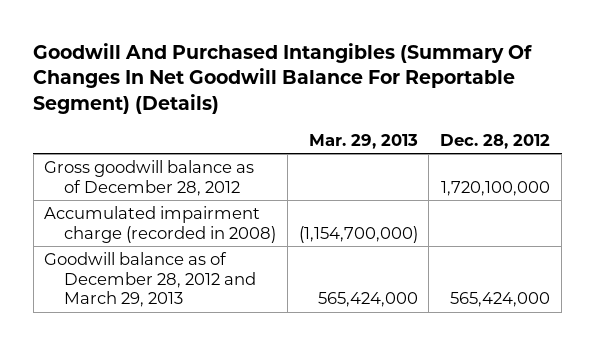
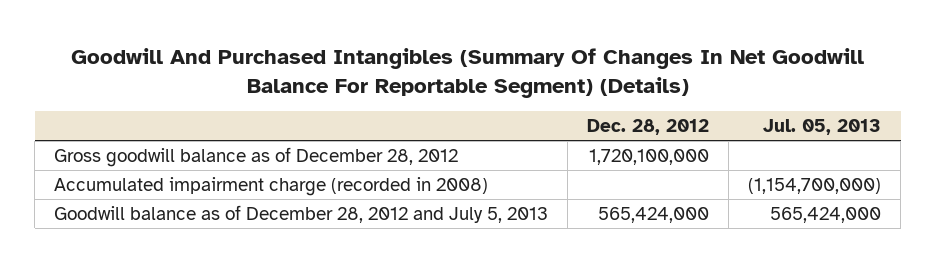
- | Mar. 29, 2013 | Dec. 28, 2012
+ | Dec. 28, 2012 | Jul. 05, 2013
- Goodwill balance as of December 28, 2012 and March 29, 2013 | 565,424,000 | 565,424,000
+ Goodwill balance as of December 28, 2012 and July 5, 2013 | 565,424,000 | 565,424,000

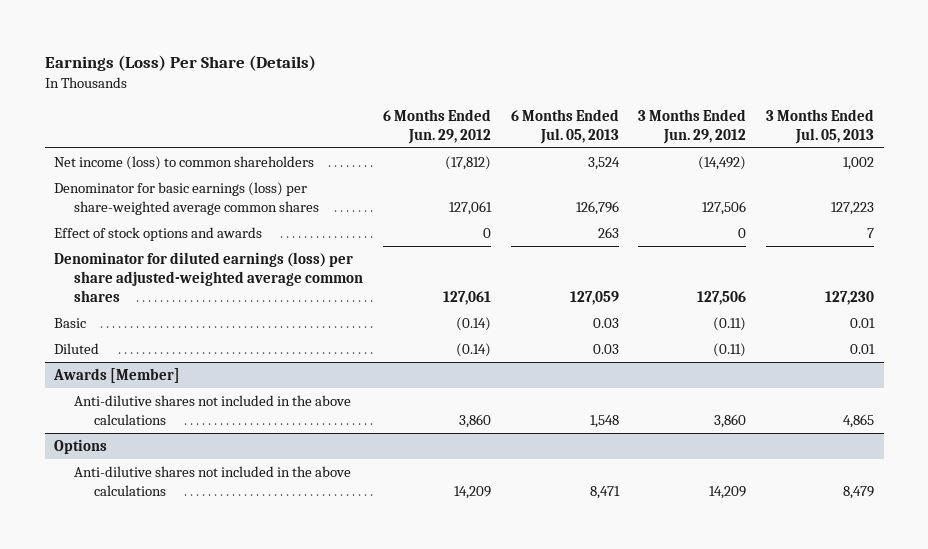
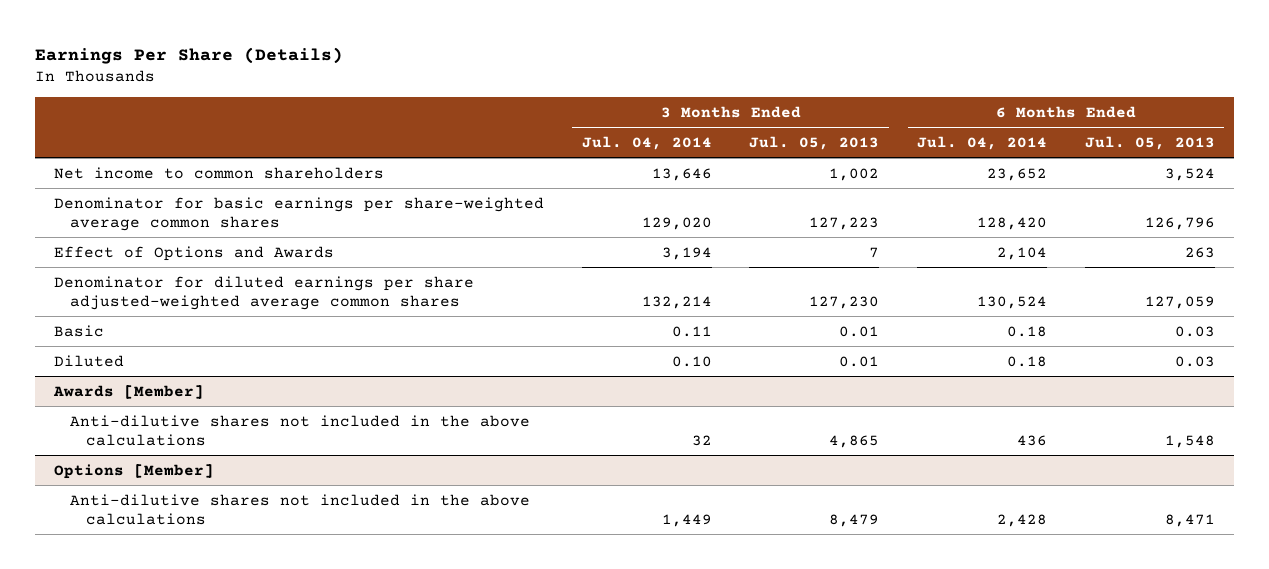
- Earnings (Loss) Per Share (Details)
+ Earnings Per Share (Details)
- | 6 Months Ended Jun. 29, 2012 | 6 Months Ended Jul. 05, 2013 | 3 Months Ended Jun. 29, 2012 | 3 Months Ended Jul. 05, 2013
+ | 3 Months Ended Jul. 04, 2014 | 3 Months Ended Jul. 05, 2013 | 6 Months Ended Jul. 04, 2014 | 6 Months Ended Jul. 05, 2013
- Net income (loss) to common shareholders | (17,812) | 3,524 | (14,492) | 1,002
- Denominator for basic earnings (loss) per share-weighted average common shares | 127,061 | 126,796 | 127,506 | 127,223
- Effect of stock options and awards | 0 | 263 | 0 | 7
- Denominator for diluted earnings (loss) per share adjusted-weighted average common shares | 127,061 | 127,059 | 127,506 | 127,230
+ Net income to common shareholders | 13,646 | 1,002 | 23,652 | 3,524
+ Denominator for basic earnings per share-weighted average common shares | 129,020 | 127,223 | 128,420 | 126,796
+ Effect of Options and Awards | 3,194 | 7 | 2,104 | 263
+ Denominator for diluted earnings per share adjusted-weighted average common shares | 132,214 | 127,230 | 130,524 | 127,059
- Options
+ Options [Member]

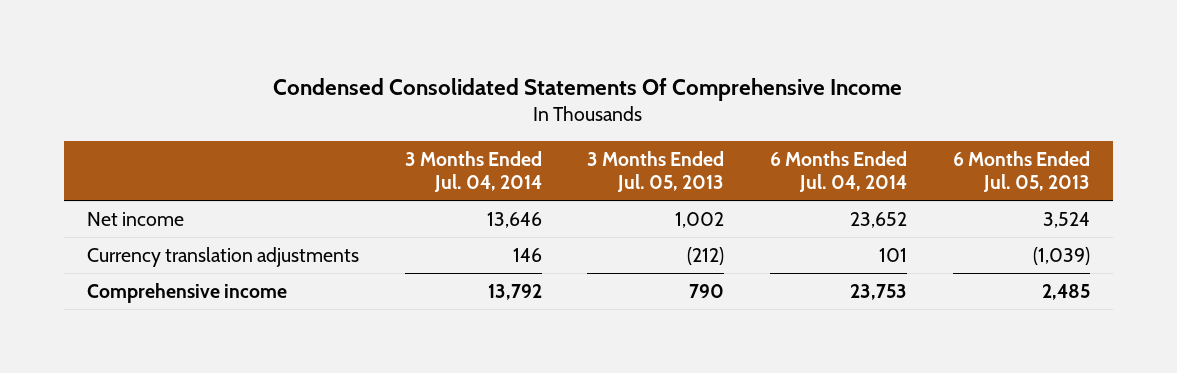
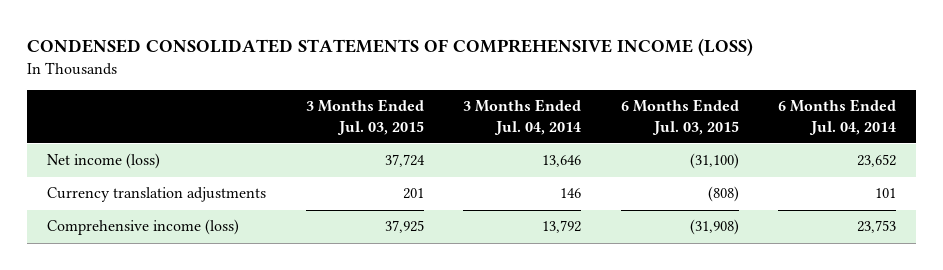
- Condensed Consolidated Statements Of Comprehensive Income
+ CONDENSED CONSOLIDATED STATEMENTS OF COMPREHENSIVE INCOME (LOSS)
- | 3 Months Ended Jul. 04, 2014 | 3 Months Ended Jul. 05, 2013 | 6 Months Ended Jul. 04, 2014 | 6 Months Ended Jul. 05, 2013
+ | 3 Months Ended Jul. 03, 2015 | 3 Months Ended Jul. 04, 2014 | 6 Months Ended Jul. 03, 2015 | 6 Months Ended Jul. 04, 2014
- Net income | 13,646 | 1,002 | 23,652 | 3,524
+ Net income (loss) | 37,724 | 13,646 | (31,100) | 23,652
- Comprehensive income | 13,792 | 790 | 23,753 | 2,485
+ Comprehensive income (loss) | 37,925 | 13,792 | (31,908) | 23,753

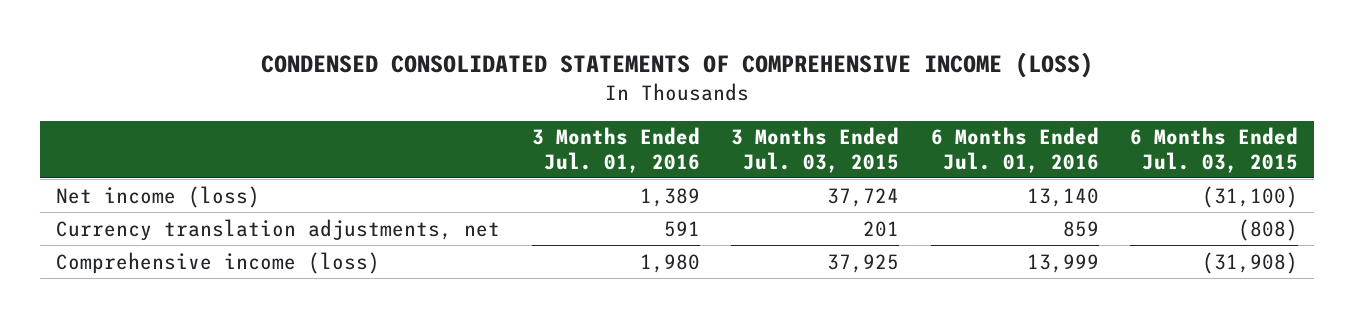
- | 3 Months Ended Jul. 03, 2015 | 3 Months Ended Jul. 04, 2014 | 6 Months Ended Jul. 03, 2015 | 6 Months Ended Jul. 04, 2014
+ | 3 Months Ended Jul. 01, 2016 | 3 Months Ended Jul. 03, 2015 | 6 Months Ended Jul. 01, 2016 | 6 Months Ended Jul. 03, 2015
- Currency translation adjustments | 201 | 146 | (808) | 101
+ Currency translation adjustments, net | 591 | 201 | 859 | (808)

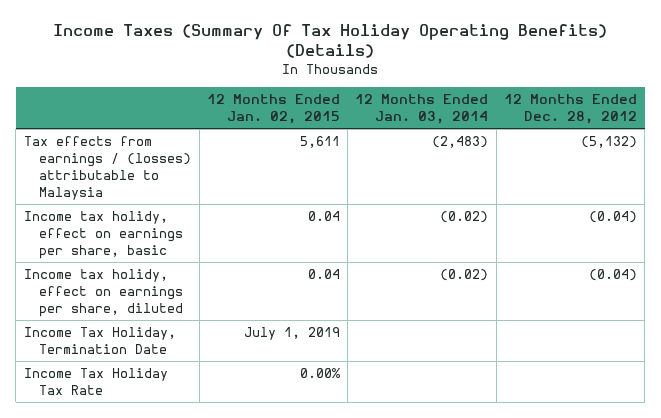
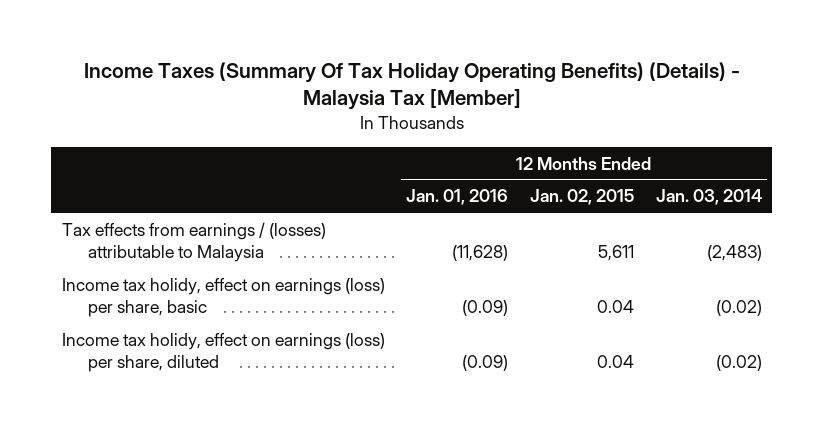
- Income Taxes (Summary Of Tax Holiday Operating Benefits) (Details)
+ Income Taxes (Summary Of Tax Holiday Operating Benefits) (Details) - Malaysia Tax [Member]
- | 12 Months Ended Jan. 02, 2015 | 12 Months Ended Jan. 03, 2014 | 12 Months Ended Dec. 28, 2012
+ | 12 Months Ended Jan. 01, 2016 | 12 Months Ended Jan. 02, 2015 | 12 Months Ended Jan. 03, 2014
- Income tax holidy, effect on earnings per share, basic | 0.04 | (0.02) | (0.04)
- Income tax holidy, effect on earnings per share, diluted | 0.04 | (0.02) | (0.04)
- Income Tax Holiday, Termination Date | July 1, 2019 | |
- Income Tax Holiday Tax Rate | 0.00% | |
+ Income tax holidy, effect on earnings (loss) per share, basic | (0.09) | 0.04 | (0.02)
+ Income tax holidy, effect on earnings (loss) per share, diluted | (0.09) | 0.04 | (0.02)

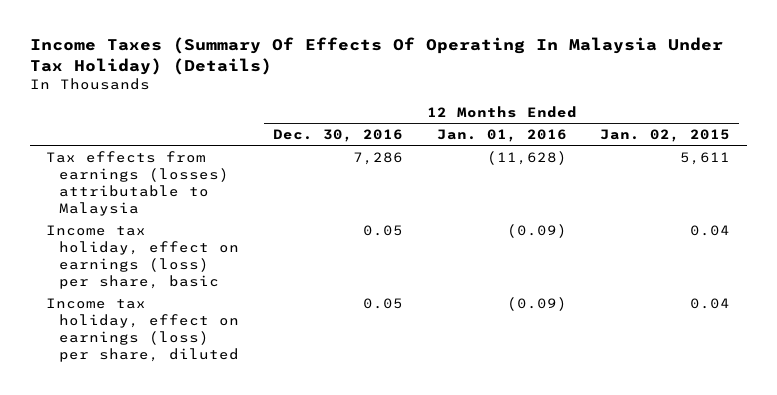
- Income Taxes (Summary Of Tax Holiday Operating Benefits) (Details) - Malaysia Tax [Member]
+ Income Taxes (Summary Of Effects Of Operating In Malaysia Under Tax Holiday) (Details)
- | 12 Months Ended Jan. 01, 2016 | 12 Months Ended Jan. 02, 2015 | 12 Months Ended Jan. 03, 2014
+ | 12 Months Ended Dec. 30, 2016 | 12 Months Ended Jan. 01, 2016 | 12 Months Ended Jan. 02, 2015
- Tax effects from earnings / (losses) attributable to Malaysia | (11,628) | 5,611 | (2,483)
- Income tax holidy, effect on earnings (loss) per share, basic | (0.09) | 0.04 | (0.02)
- Income tax holidy, effect on earnings (loss) per share, diluted | (0.09) | 0.04 | (0.02)
+ Tax effects from earnings (losses) attributable to Malaysia | 7,286 | (11,628) | 5,611
+ Income tax holiday, effect on earnings (loss) per share, basic | 0.05 | (0.09) | 0.04
+ Income tax holiday, effect on earnings (loss) per share, diluted | 0.05 | (0.09) | 0.04

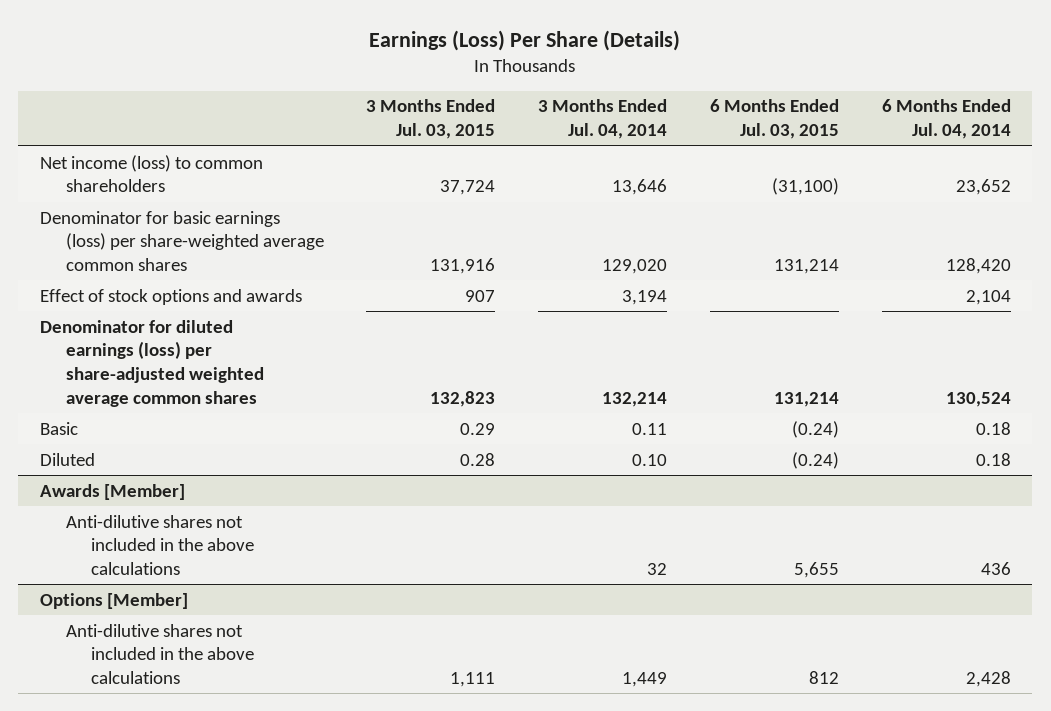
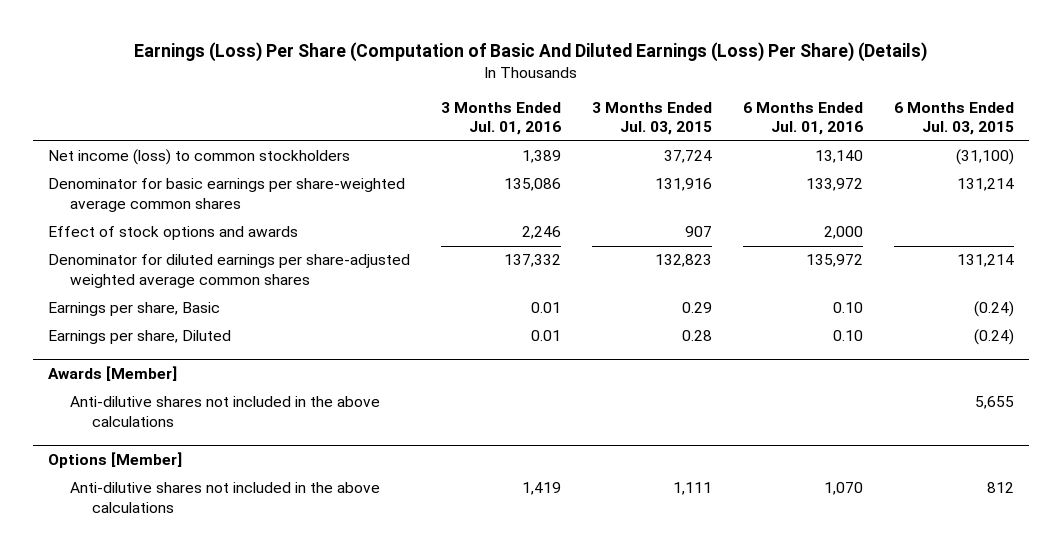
- Earnings (Loss) Per Share (Details)
+ Earnings (Loss) Per Share (Computation of Basic And Diluted Earnings (Loss) Per Share) (Details)
- | 3 Months Ended Jul. 03, 2015 | 3 Months Ended Jul. 04, 2014 | 6 Months Ended Jul. 03, 2015 | 6 Months Ended Jul. 04, 2014
+ | 3 Months Ended Jul. 01, 2016 | 3 Months Ended Jul. 03, 2015 | 6 Months Ended Jul. 01, 2016 | 6 Months Ended Jul. 03, 2015
- Net income (loss) to common shareholders | 37,724 | 13,646 | (31,100) | 23,652
- Denominator for basic earnings (loss) per share-weighted average common shares | 131,916 | 129,020 | 131,214 | 128,420
+ Net income (loss) to common stockholders | 1,389 | 37,724 | 13,140 | (31,100)
+ Denominator for basic earnings per share-weighted average common shares | 135,086 | 131,916 | 133,972 | 131,214
- Denominator for diluted earnings (loss) per share-adjusted weighted average common shares | 132,823 | 132,214 | 131,214 | 130,524
- Basic | 0.29 | 0.11 | (0.24) | 0.18
- Diluted | 0.28 | 0.10 | (0.24) | 0.18
+ Denominator for diluted earnings per share-adjusted weighted average common shares | 137,332 | 132,823 | 135,972 | 131,214
+ Earnings per share, Basic | 0.01 | 0.29 | 0.10 | (0.24)
+ Earnings per share, Diluted | 0.01 | 0.28 | 0.10 | (0.24)

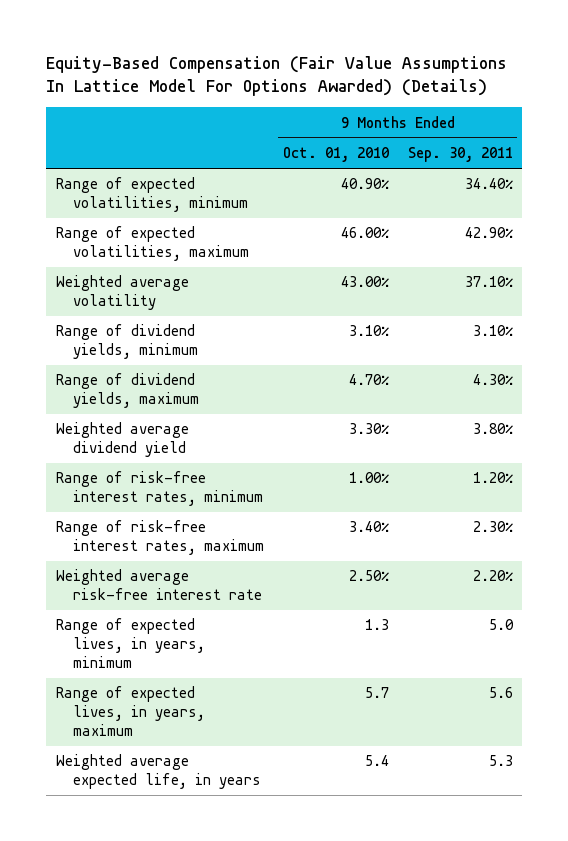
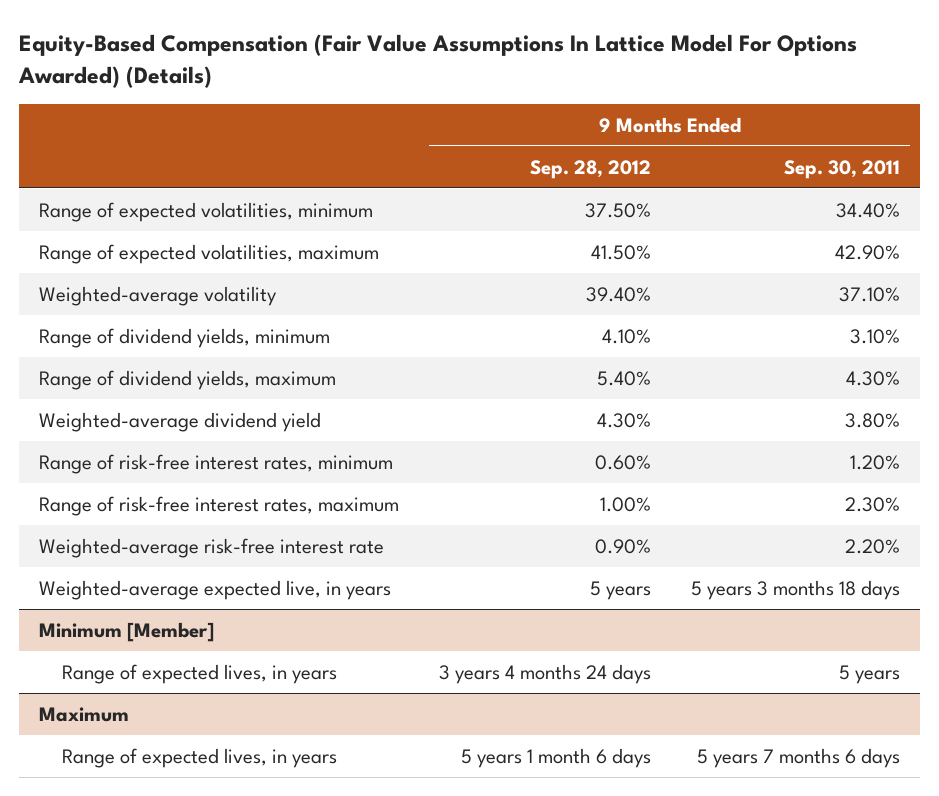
- | 9 Months Ended Oct. 01, 2010 | 9 Months Ended Sep. 30, 2011
+ | 9 Months Ended Sep. 28, 2012 | 9 Months Ended Sep. 30, 2011
- Weighted average volatility | 43.00% | 37.10%
+ Weighted-average volatility | 39.40% | 37.10%
- Weighted average dividend yield | 3.30% | 3.80%
+ Weighted-average dividend yield | 4.30% | 3.80%
- Weighted average risk-free interest rate | 2.50% | 2.20%
- Range of expected lives, in years, minimum | 1.3 | 5.0
- Range of expected lives, in years, maximum | 5.7 | 5.6
- Weighted average expected life, in years | 5.4 | 5.3
+ Weighted-average risk-free interest rate | 0.90% | 2.20%
+ Weighted-average expected live, in years | 5 years | 5 years 3 months 18 days
+ Minimum [Member]
+ Range of expected lives, in years | 3 years 4 months 24 days | 5 years
+ Maximum
+ Range of expected lives, in years | 5 years 1 month 6 days | 5 years 7 months 6 days

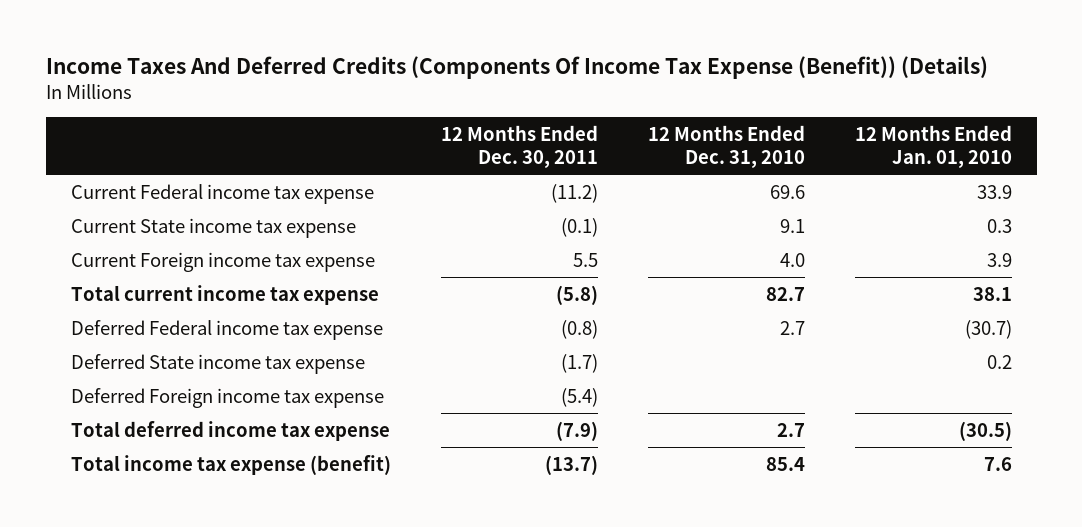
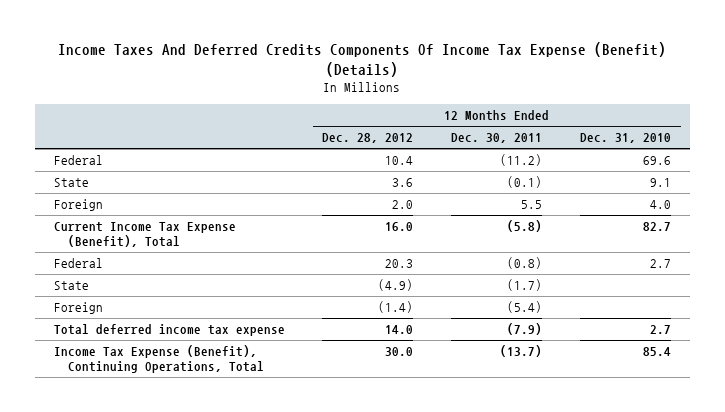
- Income Taxes And Deferred Credits (Components Of Income Tax Expense (Benefit)) (Details)
+ Income Taxes And Deferred Credits Components Of Income Tax Expense (Benefit) (Details)
- | 12 Months Ended Dec. 30, 2011 | 12 Months Ended Dec. 31, 2010 | 12 Months Ended Jan. 01, 2010
+ | 12 Months Ended Dec. 28, 2012 | 12 Months Ended Dec. 30, 2011 | 12 Months Ended Dec. 31, 2010
- Current Federal income tax expense | (11.2) | 69.6 | 33.9
- Current State income tax expense | (0.1) | 9.1 | 0.3
- Current Foreign income tax expense | 5.5 | 4.0 | 3.9
- Total current income tax expense | (5.8) | 82.7 | 38.1
- Deferred Federal income tax expense | (0.8) | 2.7 | (30.7)
- Deferred State income tax expense | (1.7) | | 0.2
- Deferred Foreign income tax expense | (5.4) | |
+ Federal | 10.4 | (11.2) | 69.6
+ State | 3.6 | (0.1) | 9.1
+ Foreign | 2.0 | 5.5 | 4.0
+ Current Income Tax Expense (Benefit), Total | 16.0 | (5.8) | 82.7
+ Federal | 20.3 | (0.8) | 2.7
+ State | (4.9) | (1.7) |
+ Foreign | (1.4) | (5.4) |
- Total income tax expense (benefit) | (13.7) | 85.4 | 7.6
+ Income Tax Expense (Benefit), Continuing Operations, Total | 30.0 | (13.7) | 85.4

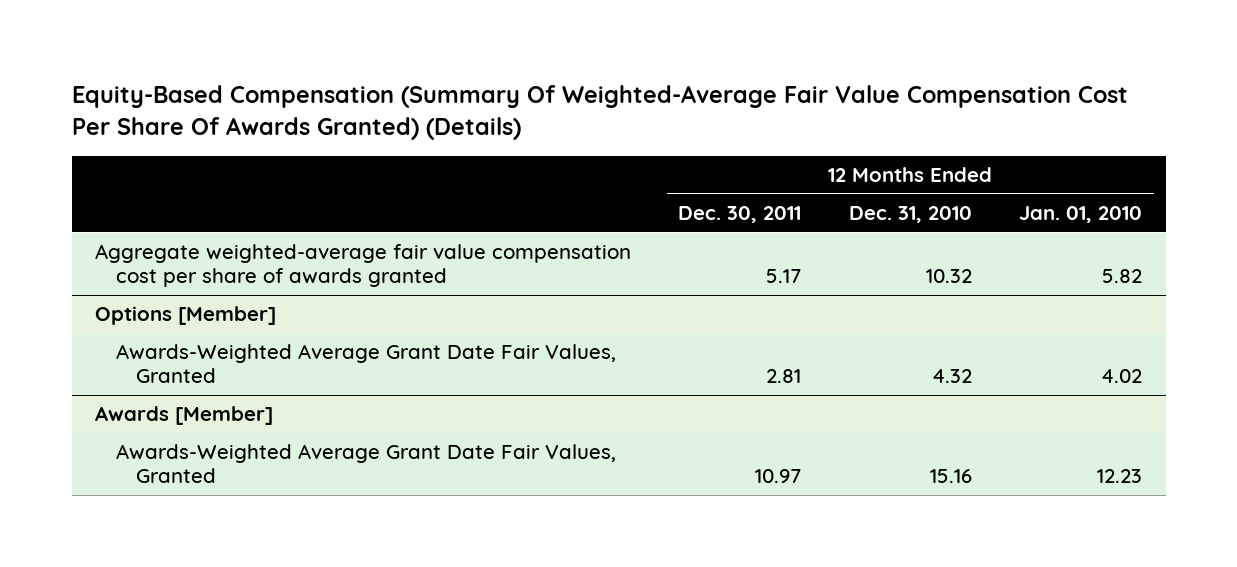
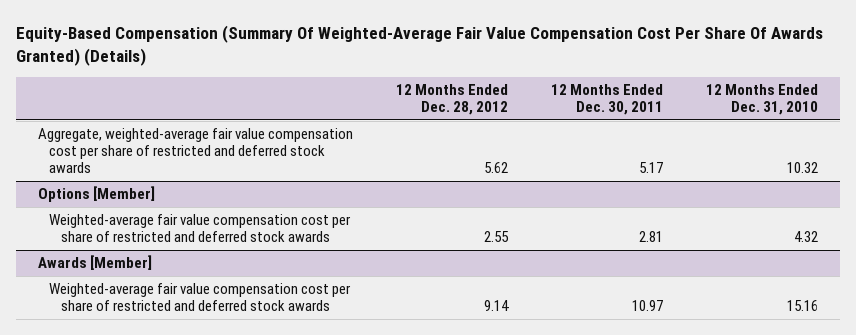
- | 12 Months Ended Dec. 30, 2011 | 12 Months Ended Dec. 31, 2010 | 12 Months Ended Jan. 01, 2010
+ | 12 Months Ended Dec. 28, 2012 | 12 Months Ended Dec. 30, 2011 | 12 Months Ended Dec. 31, 2010
- Aggregate weighted-average fair value compensation cost per share of awards granted | 5.17 | 10.32 | 5.82
+ Aggregate, weighted-average fair value compensation cost per share of restricted and deferred stock awards | 5.62 | 5.17 | 10.32
@ Options [Member]
- Awards-Weighted Average Grant Date Fair Values, Granted | 2.81 | 4.32 | 4.02
+ Weighted-average fair value compensation cost per share of restricted and deferred stock awards | 2.55 | 2.81 | 4.32
@ Awards [Member]
- Awards-Weighted Average Grant Date Fair Values, Granted | 10.97 | 15.16 | 12.23
+ Weighted-average fair value compensation cost per share of restricted and deferred stock awards | 9.14 | 10.97 | 15.16

